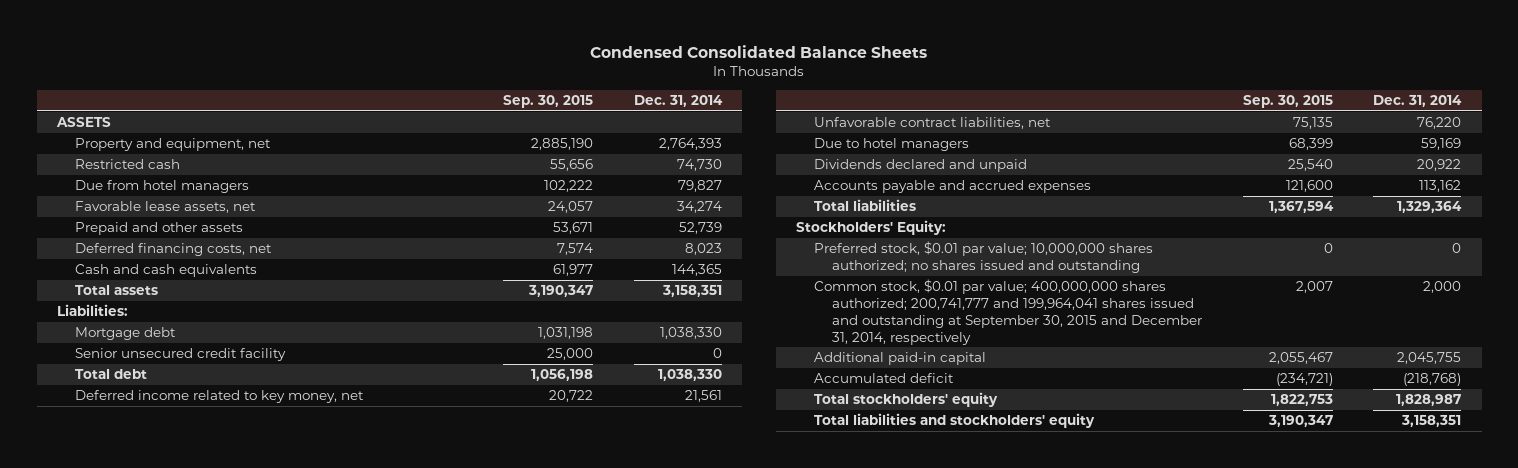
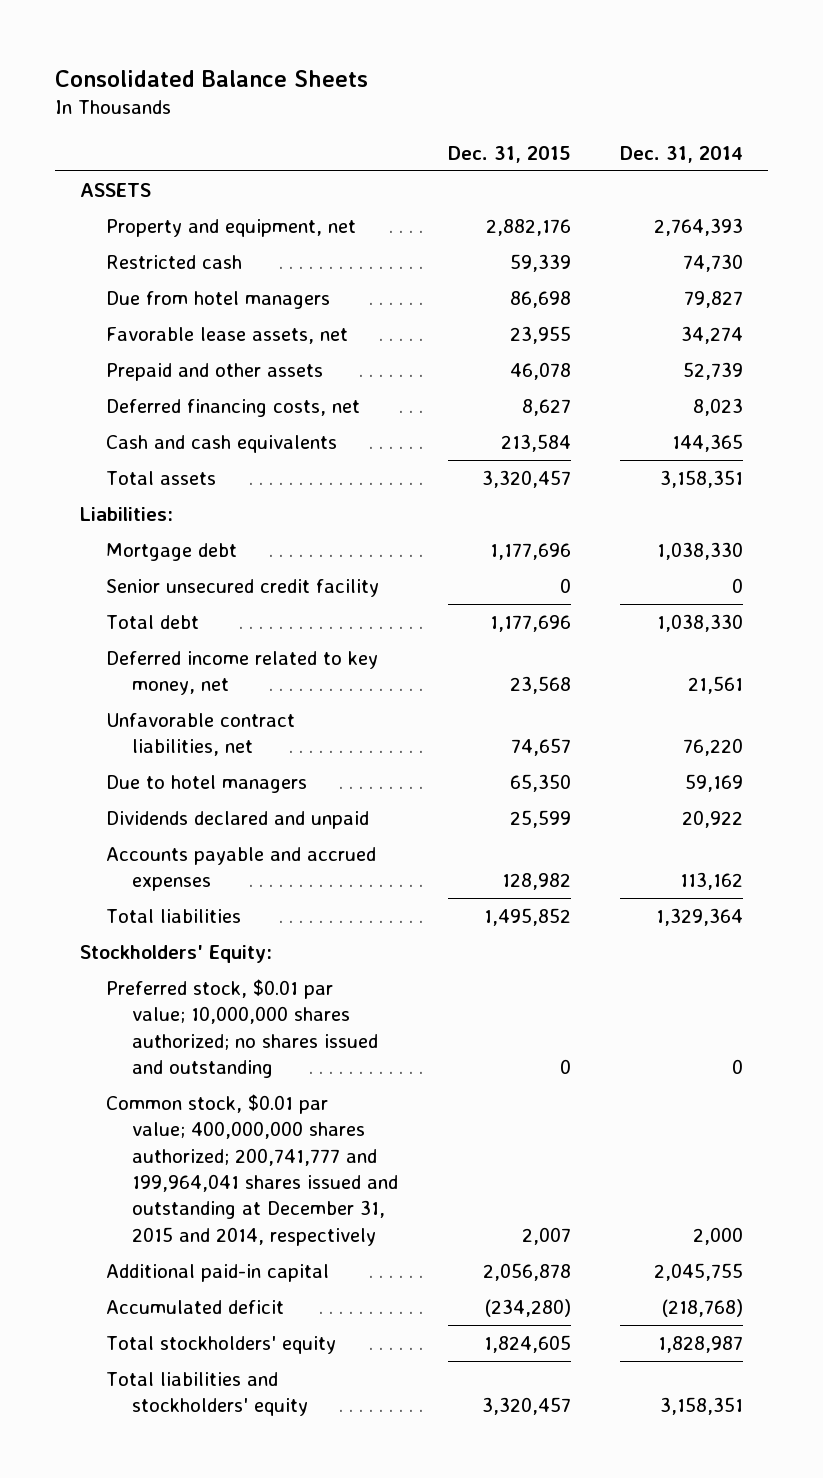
- Condensed Consolidated Balance Sheets
+ Consolidated Balance Sheets
- | Sep. 30, 2015 | Dec. 31, 2014
+ | Dec. 31, 2015 | Dec. 31, 2014
- Common stock, $0.01 par value; 400,000,000 shares authorized; 200,741,777 and 199,964,041 shares issued and outstanding at September 30, 2015 and December 31, 2014, respectively | 2,007 | 2,000
+ Common stock, $0.01 par value; 400,000,000 shares authorized; 200,741,777 and 199,964,041 shares issued and outstanding at December 31, 2015 and 2014, respectively | 2,007 | 2,000

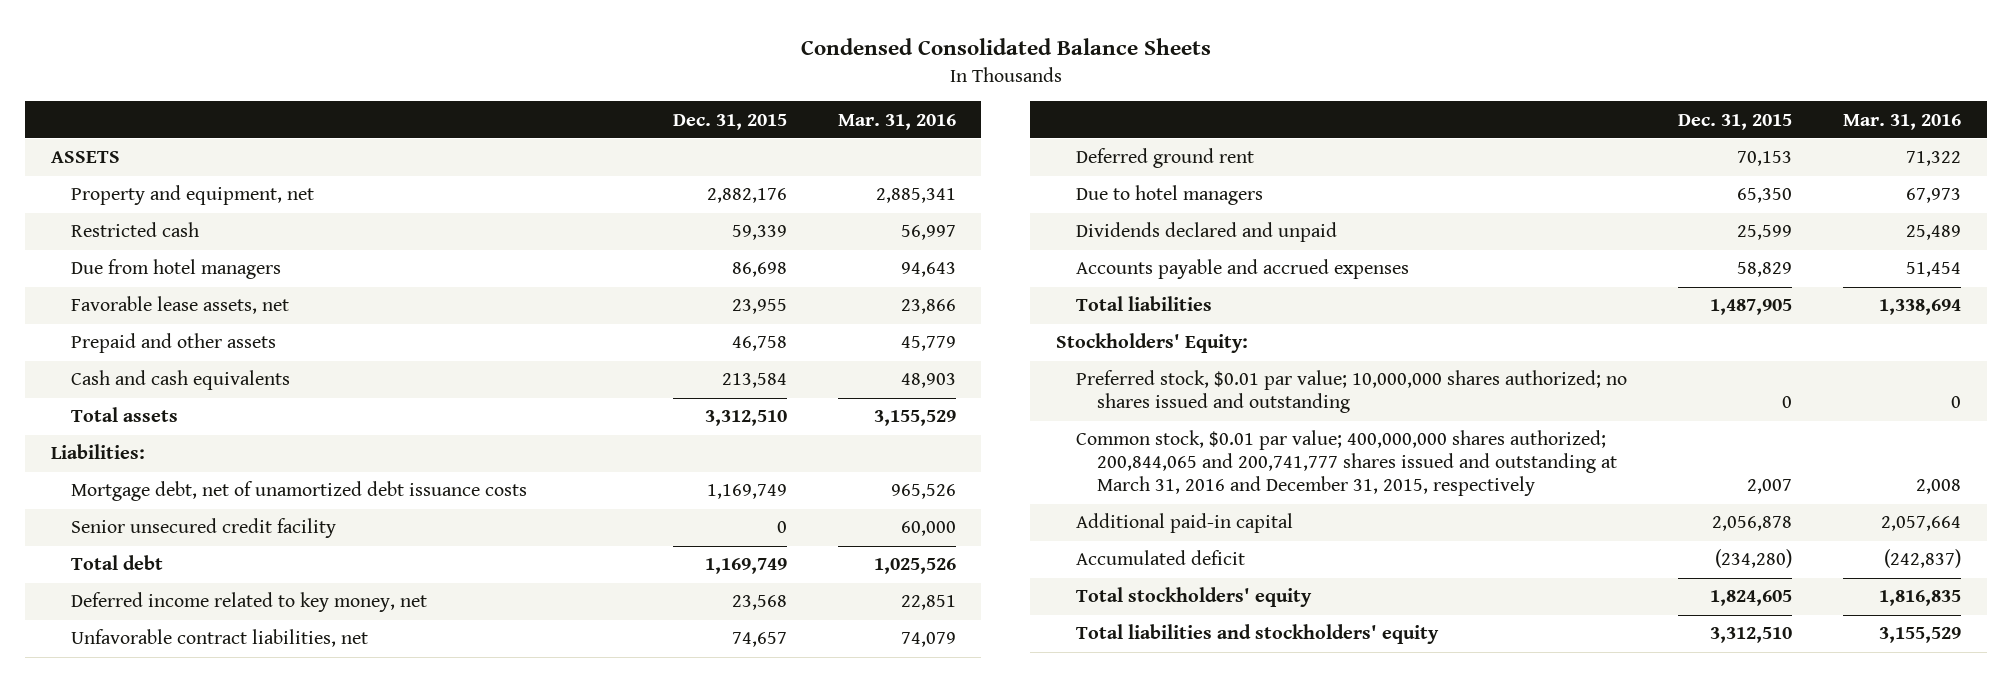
- Consolidated Balance Sheets
+ Condensed Consolidated Balance Sheets
- | Dec. 31, 2015 | Dec. 31, 2014
+ | Dec. 31, 2015 | Mar. 31, 2016
- Prepaid and other assets | 46,078 | 52,739
- Deferred financing costs, net | 8,627 | 8,023
+ Prepaid and other assets | 46,758 | 45,779
- Total assets | 3,320,457 | 3,158,351
+ Total assets | 3,312,510 | 3,155,529
- Mortgage debt | 1,177,696 | 1,038,330
+ Mortgage debt, net of unamortized debt issuance costs | 1,169,749 | 965,526
- Total debt | 1,177,696 | 1,038,330
+ Total debt | 1,169,749 | 1,025,526
+ Deferred ground rent | 70,153 | 71,322
- Accounts payable and accrued expenses | 128,982 | 113,162
- Total liabilities | 1,495,852 | 1,329,364
+ Accounts payable and accrued expenses | 58,829 | 51,454
+ Total liabilities | 1,487,905 | 1,338,694
- Common stock, $0.01 par value; 400,000,000 shares authorized; 200,741,777 and 199,964,041 shares issued and outstanding at December 31, 2015 and 2014, respectively | 2,007 | 2,000
+ Common stock, $0.01 par value; 400,000,000 shares authorized; 200,844,065 and 200,741,777 shares issued and outstanding at March 31, 2016 and December 31, 2015, respectively | 2,007 | 2,008
- Total liabilities and stockholders' equity | 3,320,457 | 3,158,351
+ Total liabilities and stockholders' equity | 3,312,510 | 3,155,529

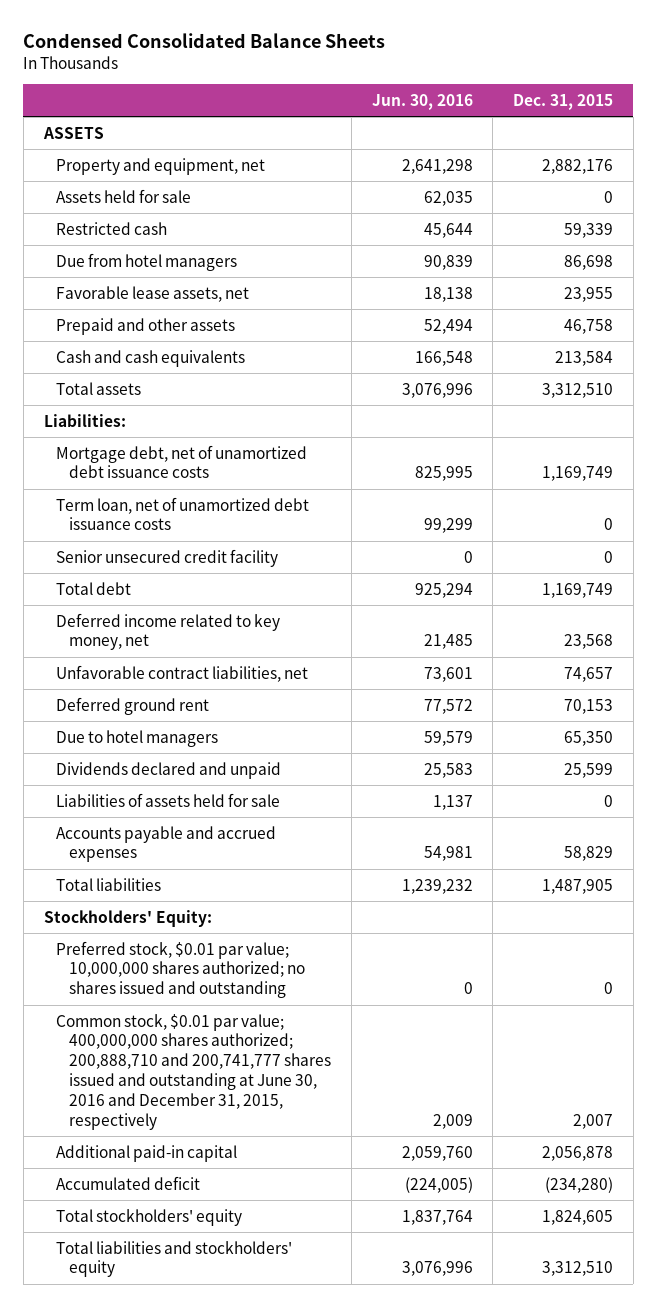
- | Dec. 31, 2015 | Mar. 31, 2016
+ | Jun. 30, 2016 | Dec. 31, 2015
+ Assets held for sale | 62,035 | 0
+ Term loan, net of unamortized debt issuance costs | 99,299 | 0
+ Liabilities of assets held for sale | 1,137 | 0
- Common stock, $0.01 par value; 400,000,000 shares authorized; 200,844,065 and 200,741,777 shares issued and outstanding at March 31, 2016 and December 31, 2015, respectively | 2,007 | 2,008
+ Common stock, $0.01 par value; 400,000,000 shares authorized; 200,888,710 and 200,741,777 shares issued and outstanding at June 30, 2016 and December 31, 2015, respectively | 2,009 | 2,007

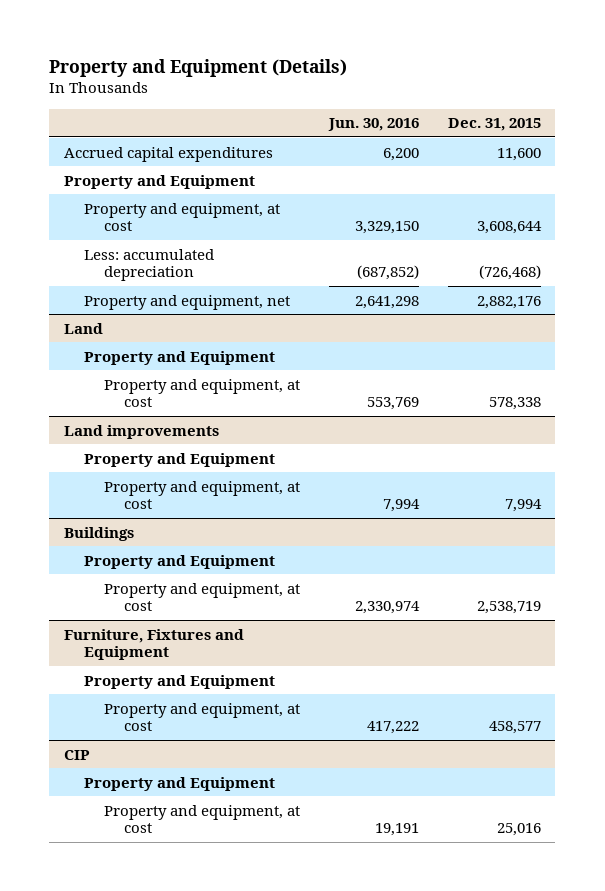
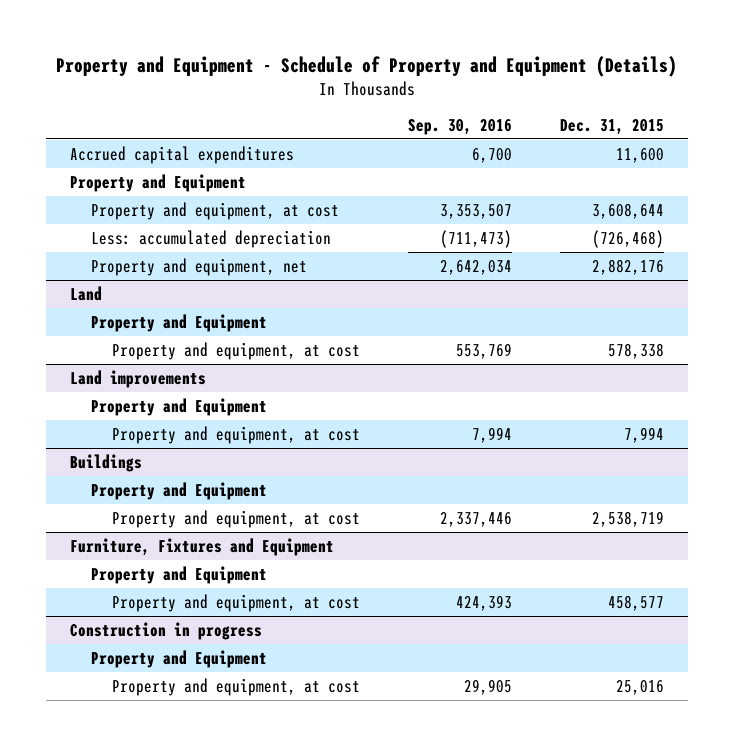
- Property and Equipment (Details)
+ Property and Equipment - Schedule of Property and Equipment (Details)
- | Jun. 30, 2016 | Dec. 31, 2015
+ | Sep. 30, 2016 | Dec. 31, 2015
- CIP
+ Construction in progress

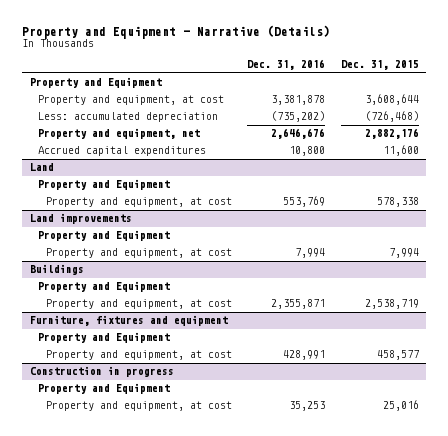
- Property and Equipment - Schedule of Property and Equipment (Details)
+ Property and Equipment - Narrative (Details)
- | Sep. 30, 2016 | Dec. 31, 2015
+ | Dec. 31, 2016 | Dec. 31, 2015
moved down: Accrued capital expenditures | 10,800 | 11,600
- Furniture, Fixtures and Equipment
+ Furniture, fixtures and equipment

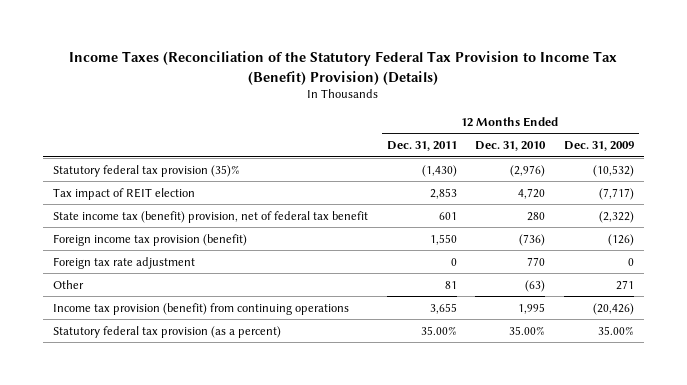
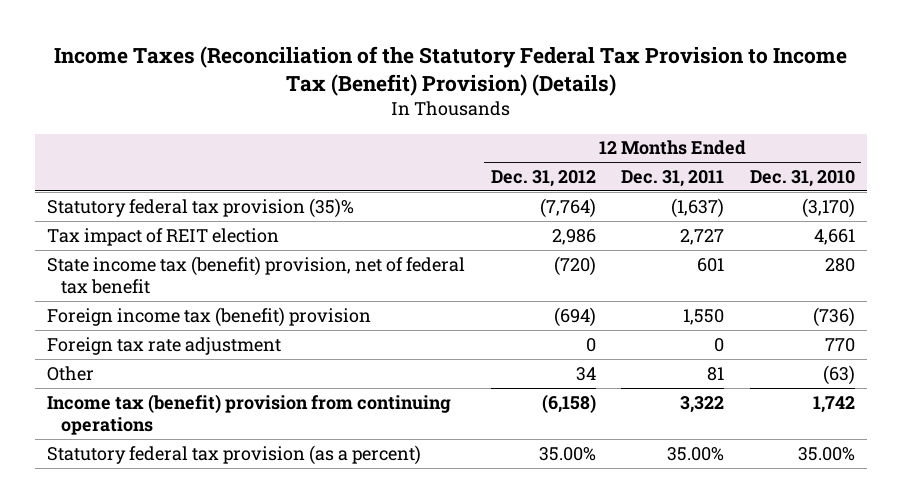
- | 12 Months Ended Dec. 31, 2011 | 12 Months Ended Dec. 31, 2010 | 12 Months Ended Dec. 31, 2009
+ | 12 Months Ended Dec. 31, 2012 | 12 Months Ended Dec. 31, 2011 | 12 Months Ended Dec. 31, 2010
- Statutory federal tax provision (35)% | (1,430) | (2,976) | (10,532)
- Tax impact of REIT election | 2,853 | 4,720 | (7,717)
+ Statutory federal tax provision (35)% | (7,764) | (1,637) | (3,170)
+ Tax impact of REIT election | 2,986 | 2,727 | 4,661
- Foreign income tax provision (benefit) | 1,550 | (736) | (126)
+ Foreign income tax (benefit) provision | (694) | 1,550 | (736)
- Income tax provision (benefit) from continuing operations | 3,655 | 1,995 | (20,426)
+ Income tax (benefit) provision from continuing operations | (6,158) | 3,322 | 1,742

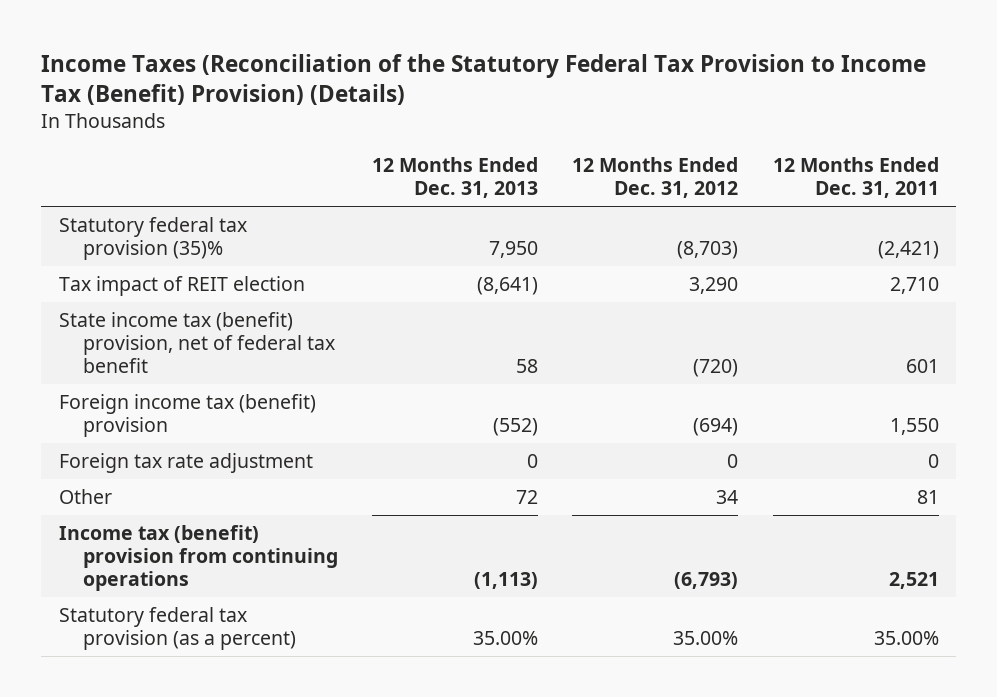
- | 12 Months Ended Dec. 31, 2012 | 12 Months Ended Dec. 31, 2011 | 12 Months Ended Dec. 31, 2010
+ | 12 Months Ended Dec. 31, 2013 | 12 Months Ended Dec. 31, 2012 | 12 Months Ended Dec. 31, 2011
- Statutory federal tax provision (35)% | (7,764) | (1,637) | (3,170)
- Tax impact of REIT election | 2,986 | 2,727 | 4,661
+ Statutory federal tax provision (35)% | 7,950 | (8,703) | (2,421)
+ Tax impact of REIT election | (8,641) | 3,290 | 2,710
- Income tax (benefit) provision from continuing operations | (6,158) | 3,322 | 1,742
+ Income tax (benefit) provision from continuing operations | (1,113) | (6,793) | 2,521

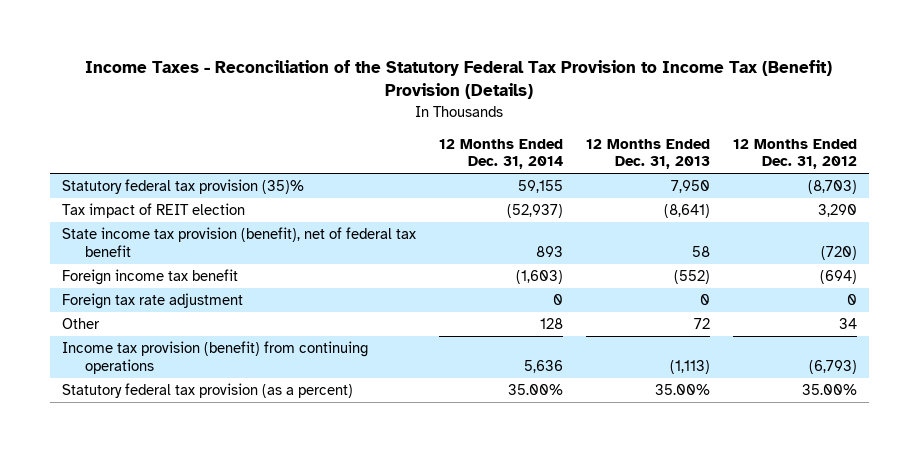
- Income Taxes (Reconciliation of the Statutory Federal Tax Provision to Income Tax (Benefit) Provision) (Details)
+ Income Taxes - Reconciliation of the Statutory Federal Tax Provision to Income Tax (Benefit) Provision (Details)
- | 12 Months Ended Dec. 31, 2013 | 12 Months Ended Dec. 31, 2012 | 12 Months Ended Dec. 31, 2011
+ | 12 Months Ended Dec. 31, 2014 | 12 Months Ended Dec. 31, 2013 | 12 Months Ended Dec. 31, 2012
- State income tax (benefit) provision, net of federal tax benefit | 58 | (720) | 601
- Foreign income tax (benefit) provision | (552) | (694) | 1,550
+ State income tax provision (benefit), net of federal tax benefit | 893 | 58 | (720)
+ Foreign income tax benefit | (1,603) | (552) | (694)
- Income tax (benefit) provision from continuing operations | (1,113) | (6,793) | 2,521
+ Income tax provision (benefit) from continuing operations | 5,636 | (1,113) | (6,793)

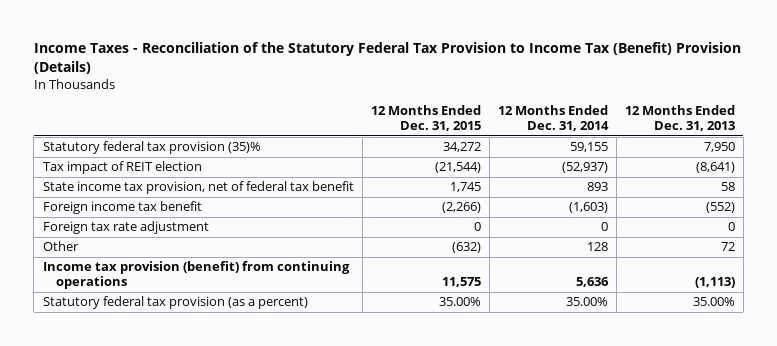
- | 12 Months Ended Dec. 31, 2014 | 12 Months Ended Dec. 31, 2013 | 12 Months Ended Dec. 31, 2012
+ | 12 Months Ended Dec. 31, 2015 | 12 Months Ended Dec. 31, 2014 | 12 Months Ended Dec. 31, 2013
- State income tax provision (benefit), net of federal tax benefit | 893 | 58 | (720)
+ State income tax provision, net of federal tax benefit | 1,745 | 893 | 58

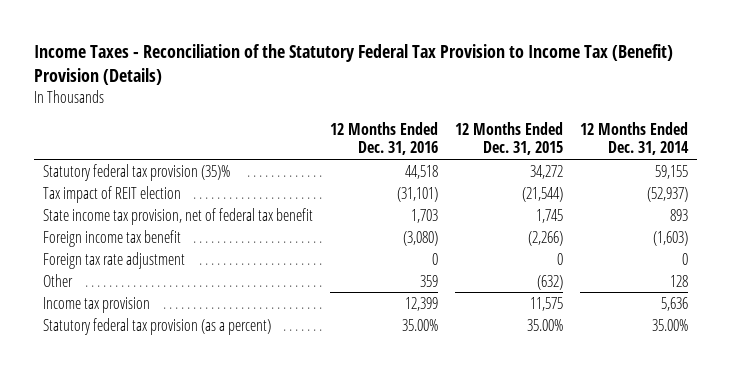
- | 12 Months Ended Dec. 31, 2015 | 12 Months Ended Dec. 31, 2014 | 12 Months Ended Dec. 31, 2013
+ | 12 Months Ended Dec. 31, 2016 | 12 Months Ended Dec. 31, 2015 | 12 Months Ended Dec. 31, 2014
- Income tax provision (benefit) from continuing operations | 11,575 | 5,636 | (1,113)
+ Income tax provision | 12,399 | 11,575 | 5,636

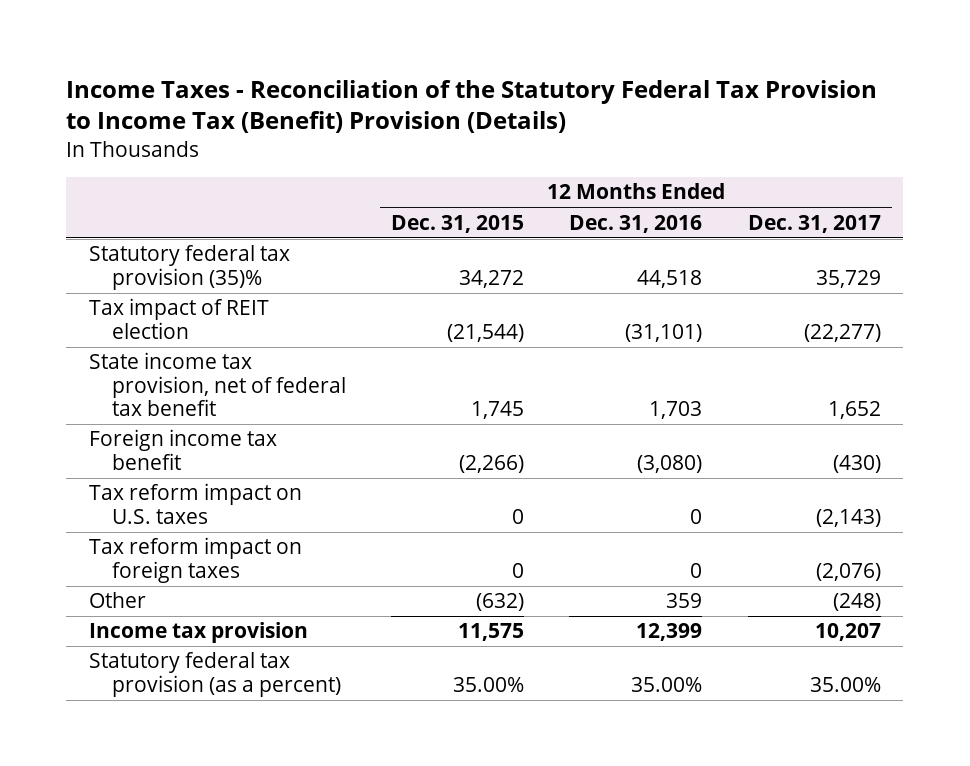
- | 12 Months Ended Dec. 31, 2016 | 12 Months Ended Dec. 31, 2015 | 12 Months Ended Dec. 31, 2014
+ | 12 Months Ended Dec. 31, 2015 | 12 Months Ended Dec. 31, 2016 | 12 Months Ended Dec. 31, 2017
- Foreign tax rate adjustment | 0 | 0 | 0
+ Tax reform impact on U.S. taxes | 0 | 0 | (2,143)
+ Tax reform impact on foreign taxes | 0 | 0 | (2,076)

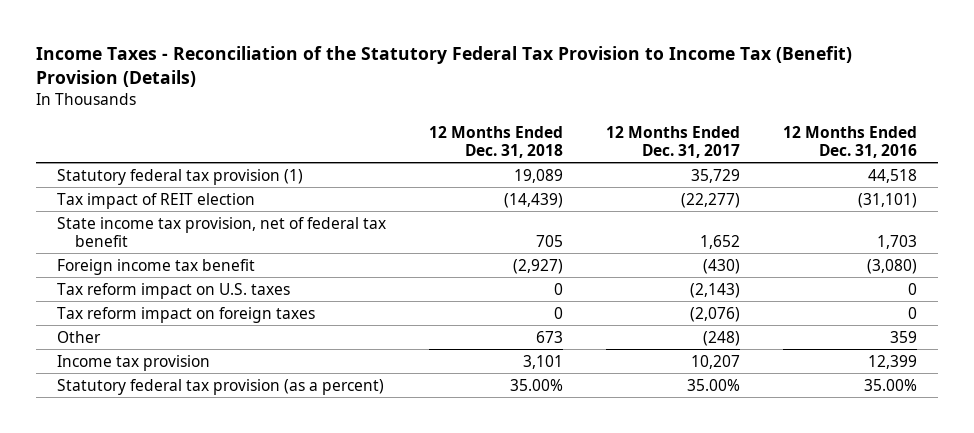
- | 12 Months Ended Dec. 31, 2015 | 12 Months Ended Dec. 31, 2016 | 12 Months Ended Dec. 31, 2017
+ | 12 Months Ended Dec. 31, 2018 | 12 Months Ended Dec. 31, 2017 | 12 Months Ended Dec. 31, 2016
- Statutory federal tax provision (35)% | 34,272 | 44,518 | 35,729
+ Statutory federal tax provision (1) | 19,089 | 35,729 | 44,518

